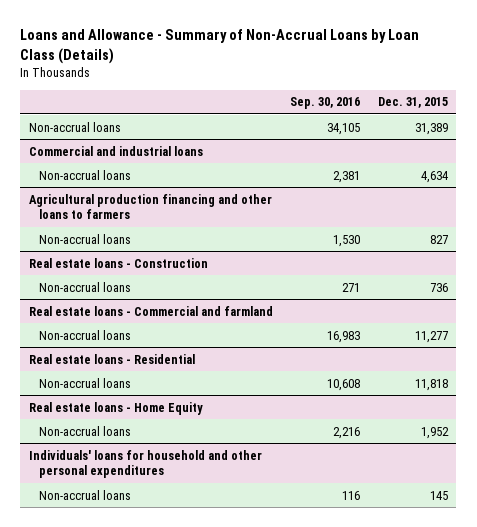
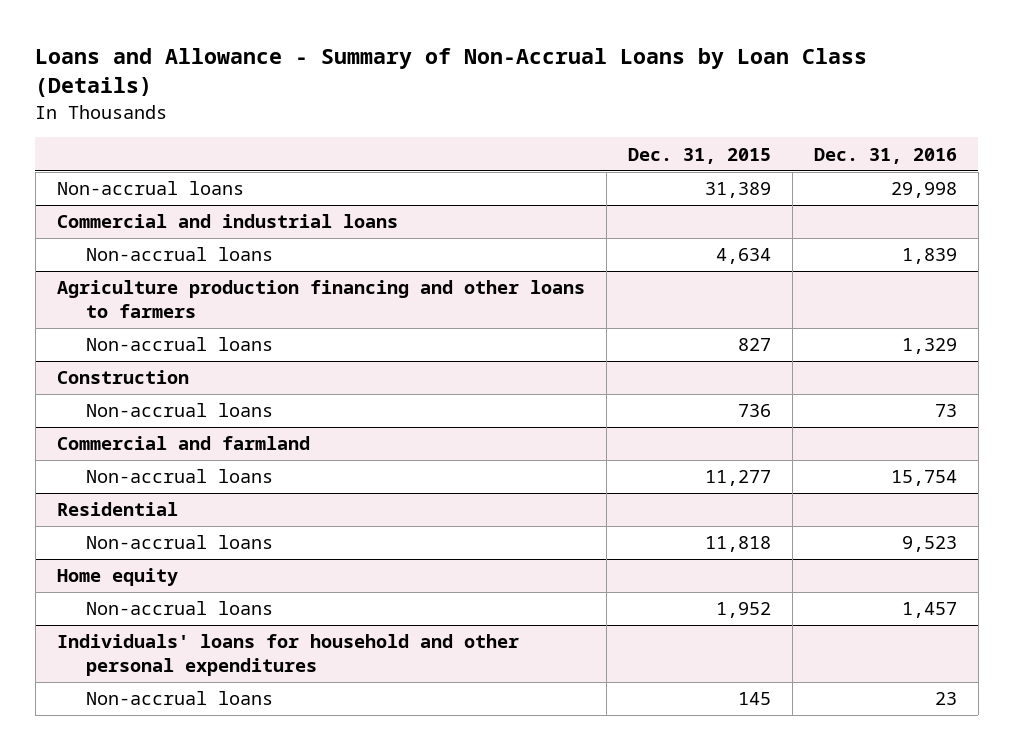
- | Sep. 30, 2016 | Dec. 31, 2015
+ | Dec. 31, 2015 | Dec. 31, 2016
- Agricultural production financing and other loans to farmers
+ Agriculture production financing and other loans to farmers
- Real estate loans - Construction
+ Construction
- Real estate loans - Commercial and farmland
+ Commercial and farmland
- Real estate loans - Residential
+ Residential
- Real estate loans - Home Equity
+ Home equity

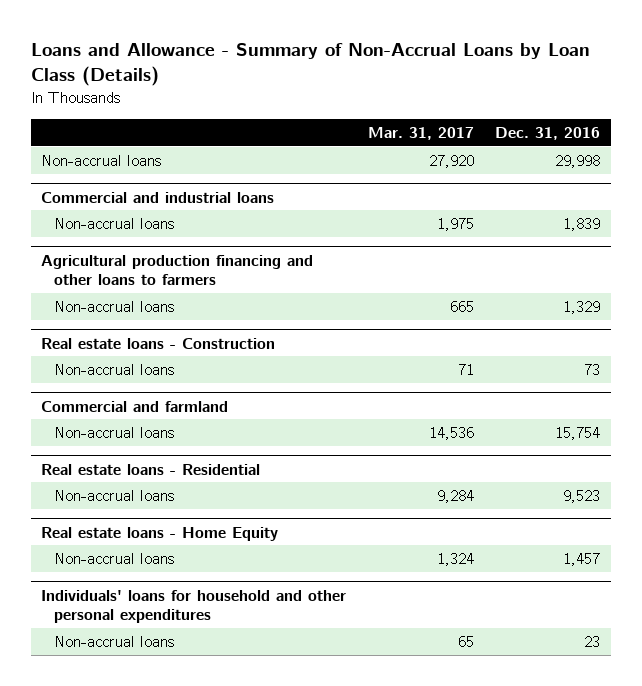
- | Dec. 31, 2015 | Dec. 31, 2016
+ | Mar. 31, 2017 | Dec. 31, 2016
- Agriculture production financing and other loans to farmers
+ Agricultural production financing and other loans to farmers
- Construction
+ Real estate loans - Construction
- Residential
+ Real estate loans - Residential
- Home equity
+ Real estate loans - Home Equity

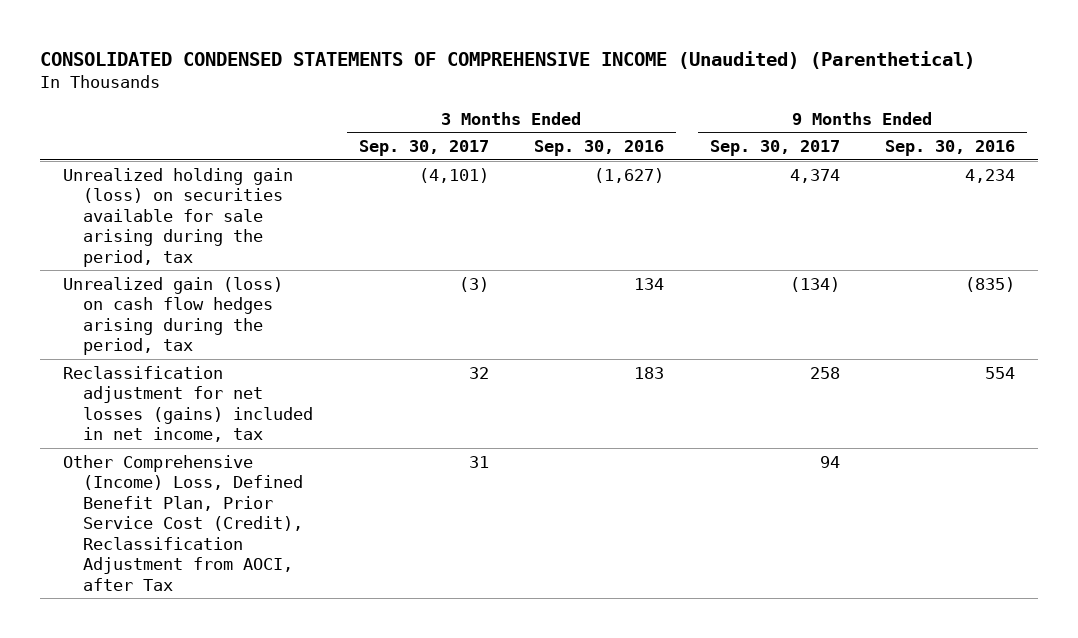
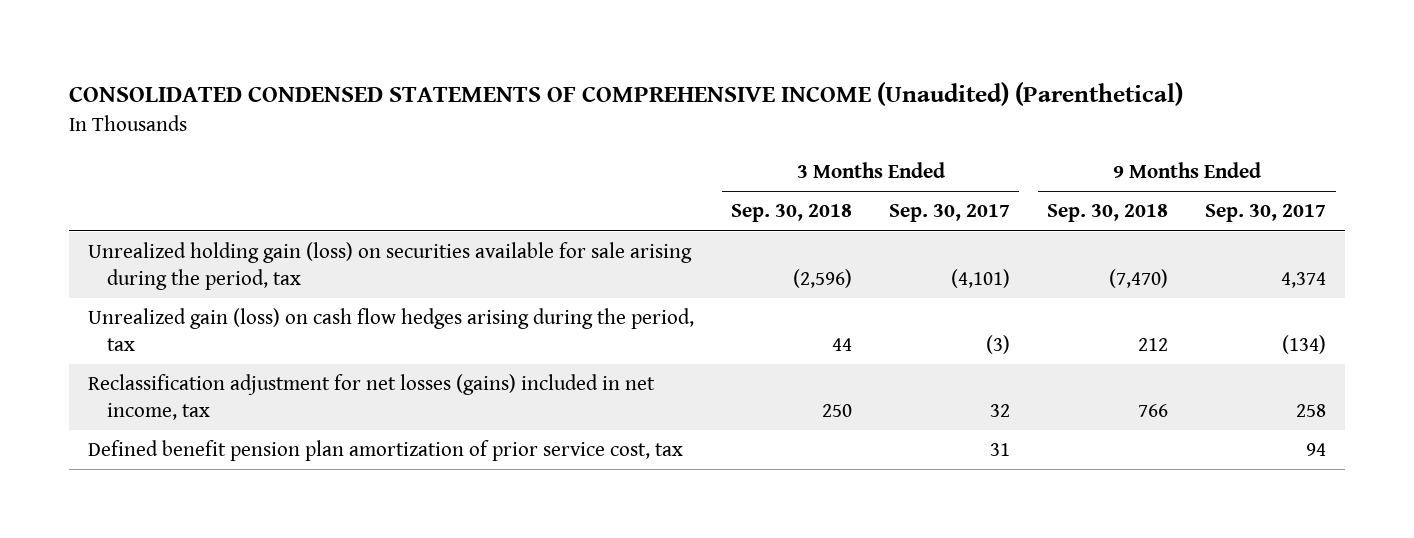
- | 3 Months Ended Sep. 30, 2017 | 3 Months Ended Sep. 30, 2016 | 9 Months Ended Sep. 30, 2017 | 9 Months Ended Sep. 30, 2016
+ | 3 Months Ended Sep. 30, 2018 | 3 Months Ended Sep. 30, 2017 | 9 Months Ended Sep. 30, 2018 | 9 Months Ended Sep. 30, 2017
- Other Comprehensive (Income) Loss, Defined Benefit Plan, Prior Service Cost (Credit), Reclassification Adjustment from AOCI, after Tax | 31 | | 94 |
+ Defined benefit pension plan amortization of prior service cost, tax | | 31 | | 94

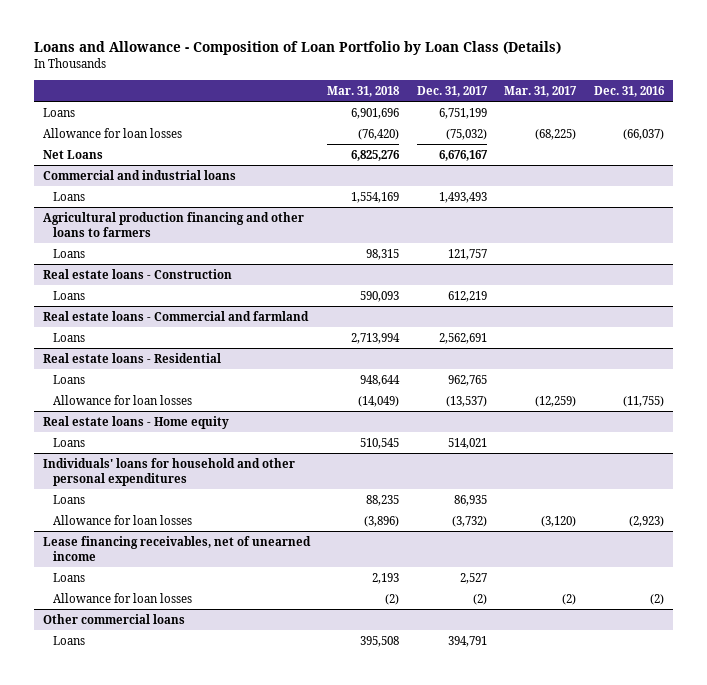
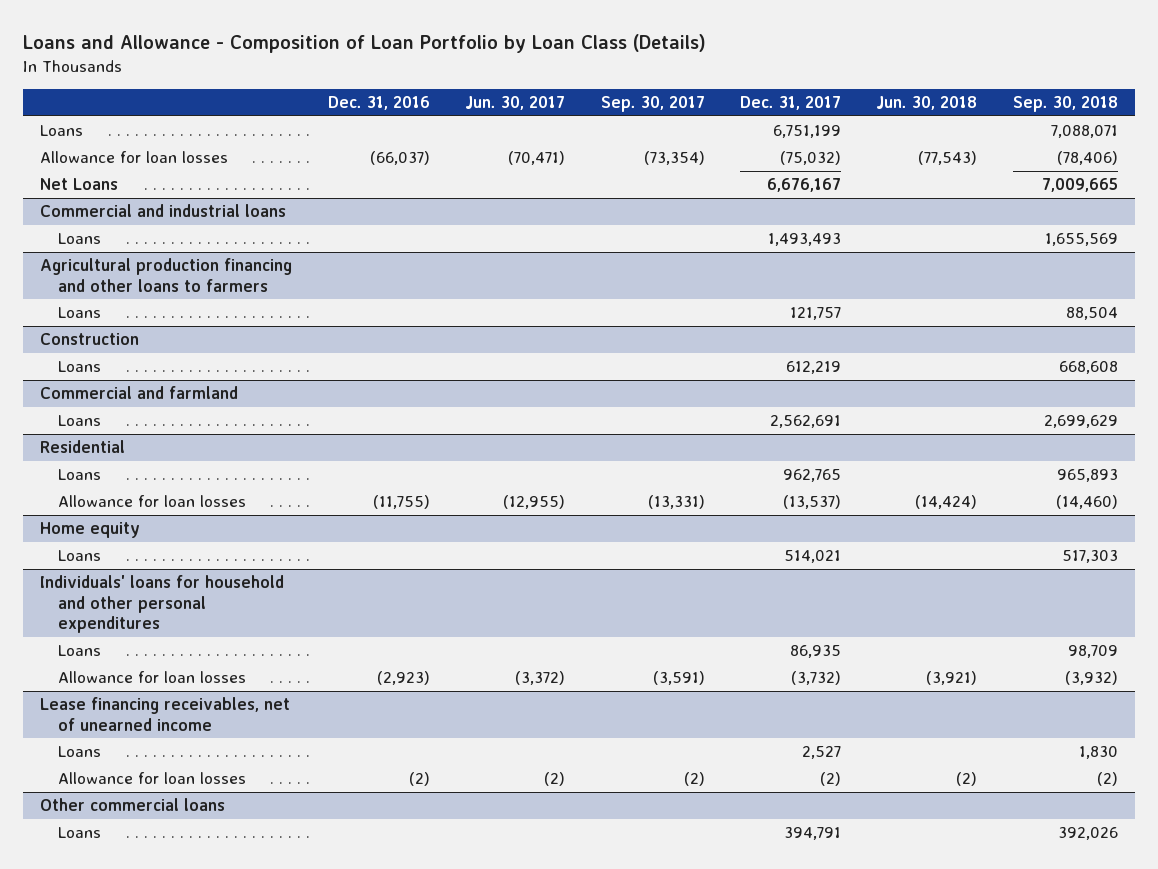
- | Mar. 31, 2018 | Dec. 31, 2017 | Mar. 31, 2017 | Dec. 31, 2016
+ | Dec. 31, 2016 | Jun. 30, 2017 | Sep. 30, 2017 | Dec. 31, 2017 | Jun. 30, 2018 | Sep. 30, 2018
- Real estate loans - Construction
+ Construction
- Real estate loans - Commercial and farmland
+ Commercial and farmland
- Real estate loans - Residential
+ Residential
- Real estate loans - Home equity
+ Home equity

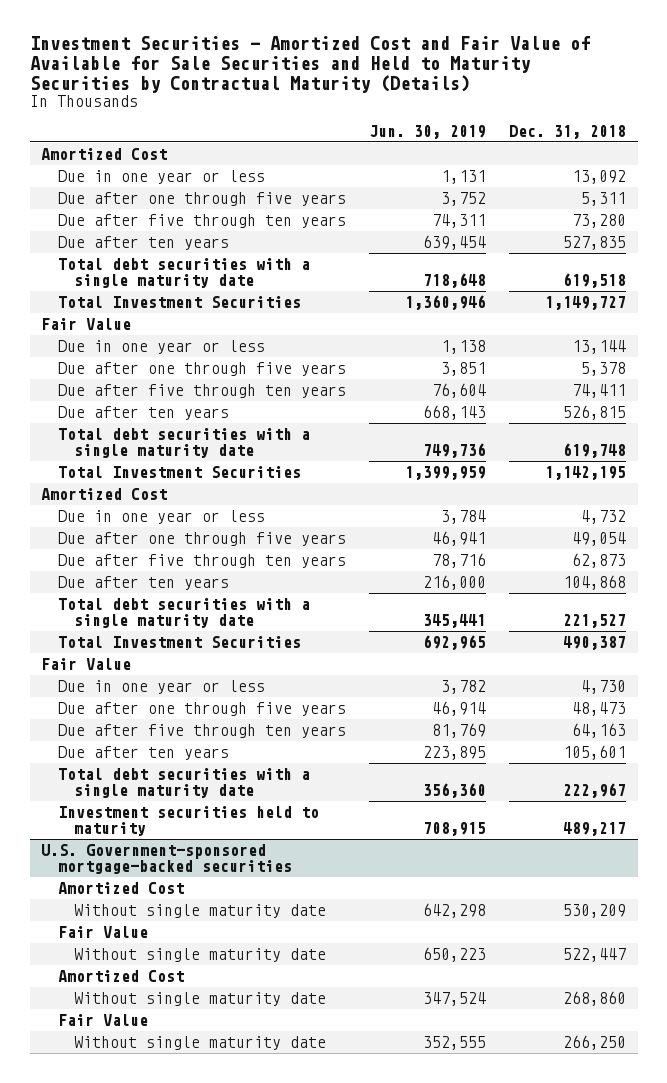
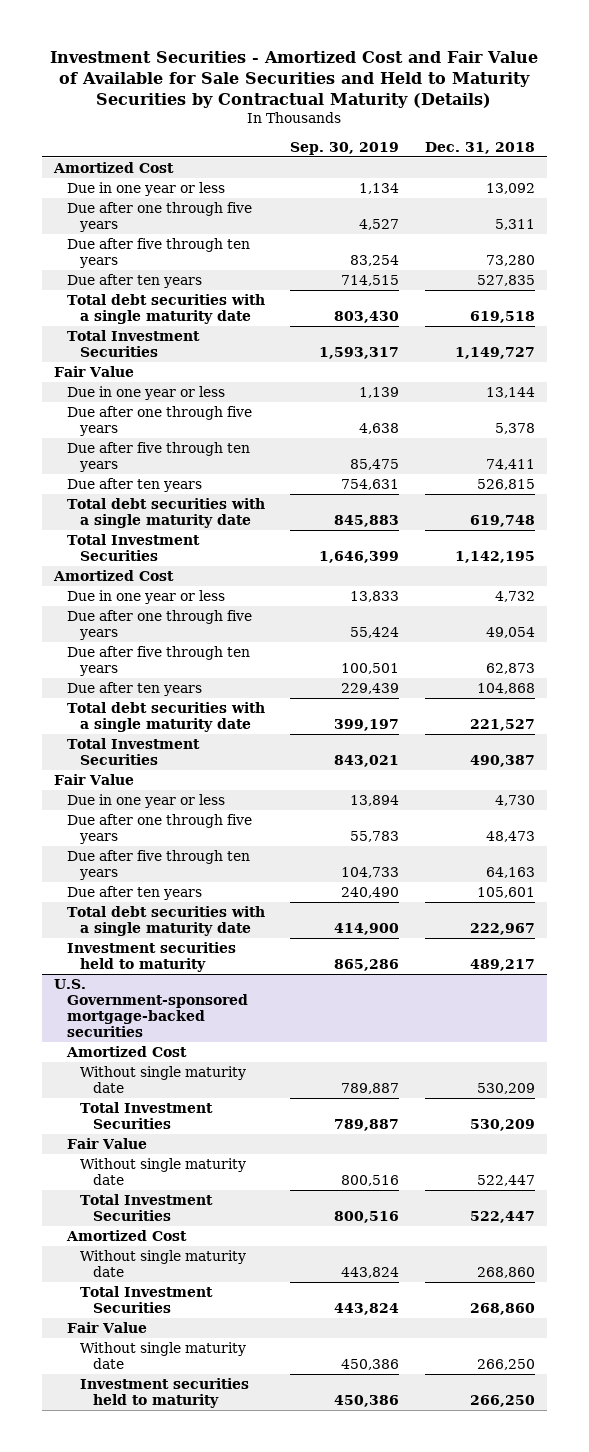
- | Jun. 30, 2019 | Dec. 31, 2018
+ | Sep. 30, 2019 | Dec. 31, 2018
@ U.S. Government-sponsored mortgage-backed securities
+ Total Investment Securities | 789,887 | 530,209
+ Total Investment Securities | 800,516 | 522,447
+ Total Investment Securities | 443,824 | 268,860
+ Investment securities held to maturity | 450,386 | 266,250

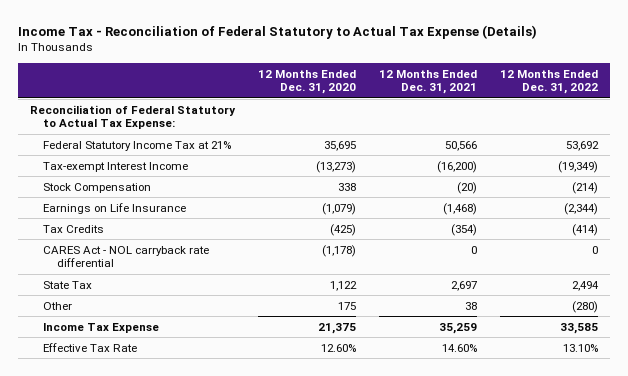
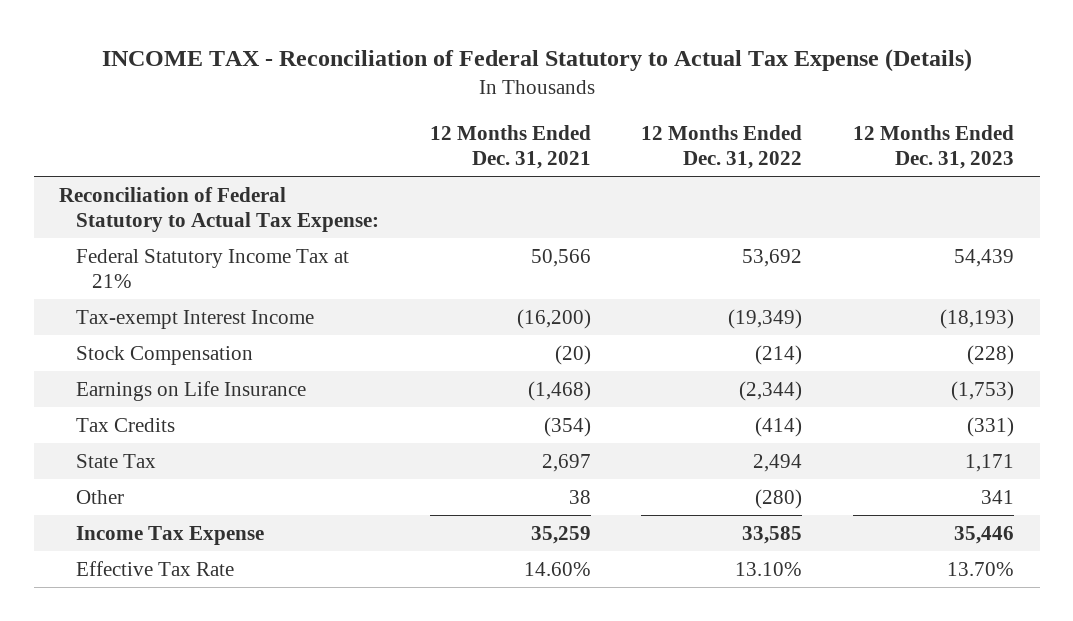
- Income Tax - Reconciliation of Federal Statutory to Actual Tax Expense (Details)
+ INCOME TAX - Reconciliation of Federal Statutory to Actual Tax Expense (Details)
- | 12 Months Ended Dec. 31, 2020 | 12 Months Ended Dec. 31, 2021 | 12 Months Ended Dec. 31, 2022
+ | 12 Months Ended Dec. 31, 2021 | 12 Months Ended Dec. 31, 2022 | 12 Months Ended Dec. 31, 2023
- CARES Act - NOL carryback rate differential | (1,178) | 0 | 0

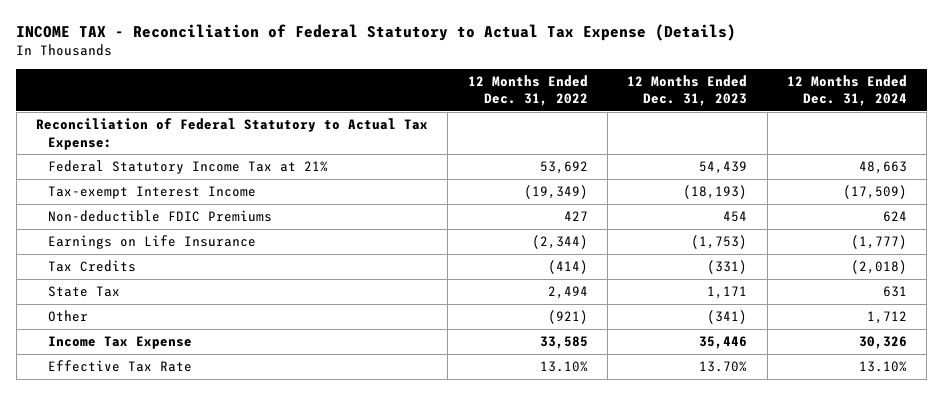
- | 12 Months Ended Dec. 31, 2021 | 12 Months Ended Dec. 31, 2022 | 12 Months Ended Dec. 31, 2023
+ | 12 Months Ended Dec. 31, 2022 | 12 Months Ended Dec. 31, 2023 | 12 Months Ended Dec. 31, 2024
- Stock Compensation | (20) | (214) | (228)
+ Non-deductible FDIC Premiums | 427 | 454 | 624
- Other | 38 | (280) | 341
+ Other | (921) | (341) | 1,712

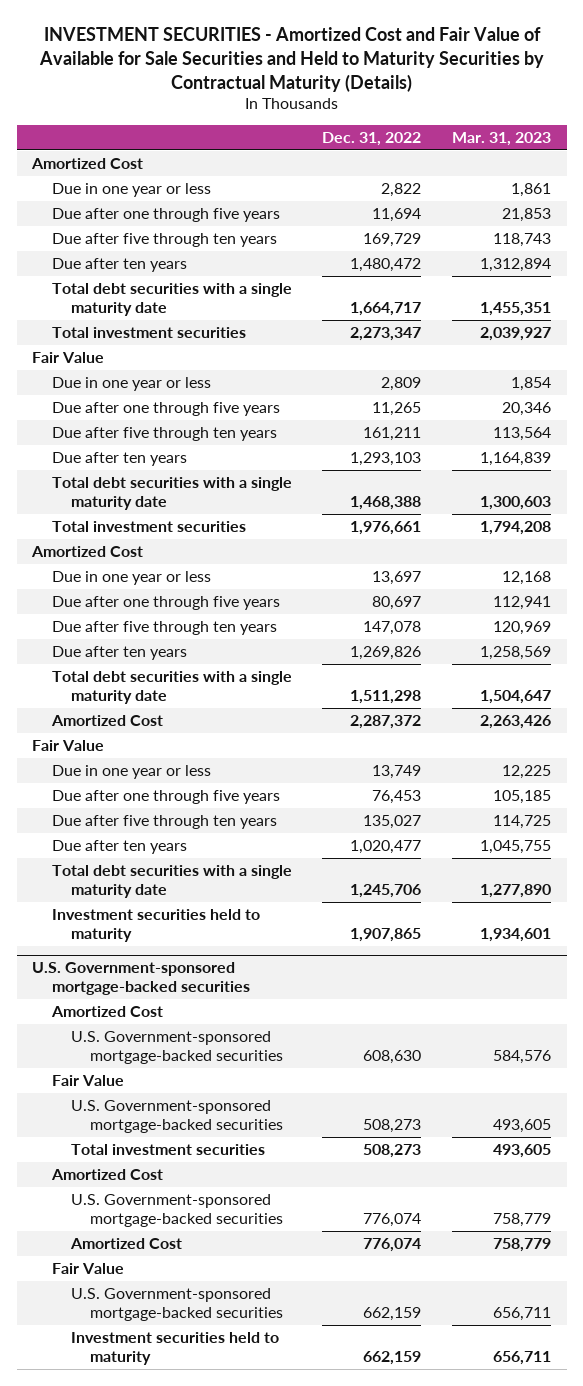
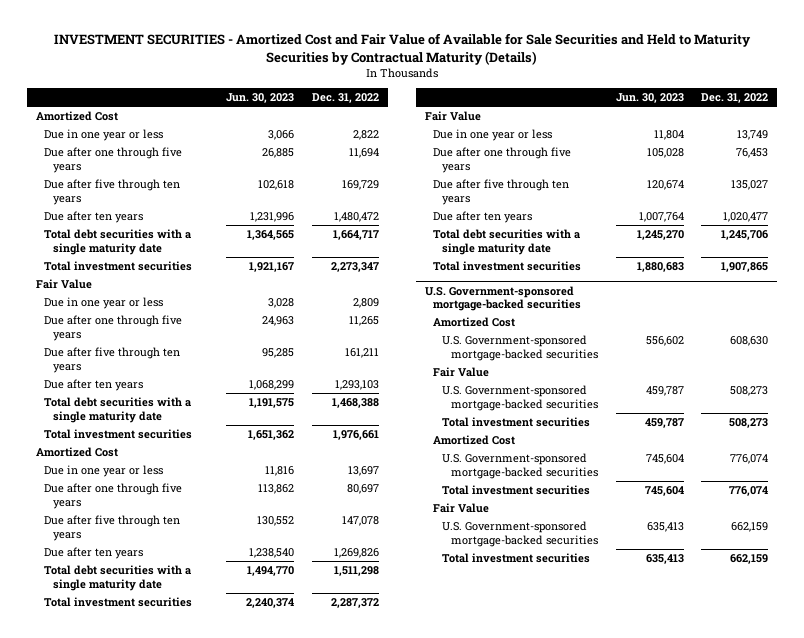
- | Dec. 31, 2022 | Mar. 31, 2023
+ | Jun. 30, 2023 | Dec. 31, 2022
- Amortized Cost | 2,287,372 | 2,263,426
+ Total investment securities | 2,240,374 | 2,287,372
- Investment securities held to maturity | 1,907,865 | 1,934,601
+ Total investment securities | 1,880,683 | 1,907,865
@ U.S. Government-sponsored mortgage-backed securities
- Amortized Cost | 776,074 | 758,779
+ Total investment securities | 745,604 | 776,074
- Investment securities held to maturity | 662,159 | 656,711
+ Total investment securities | 635,413 | 662,159

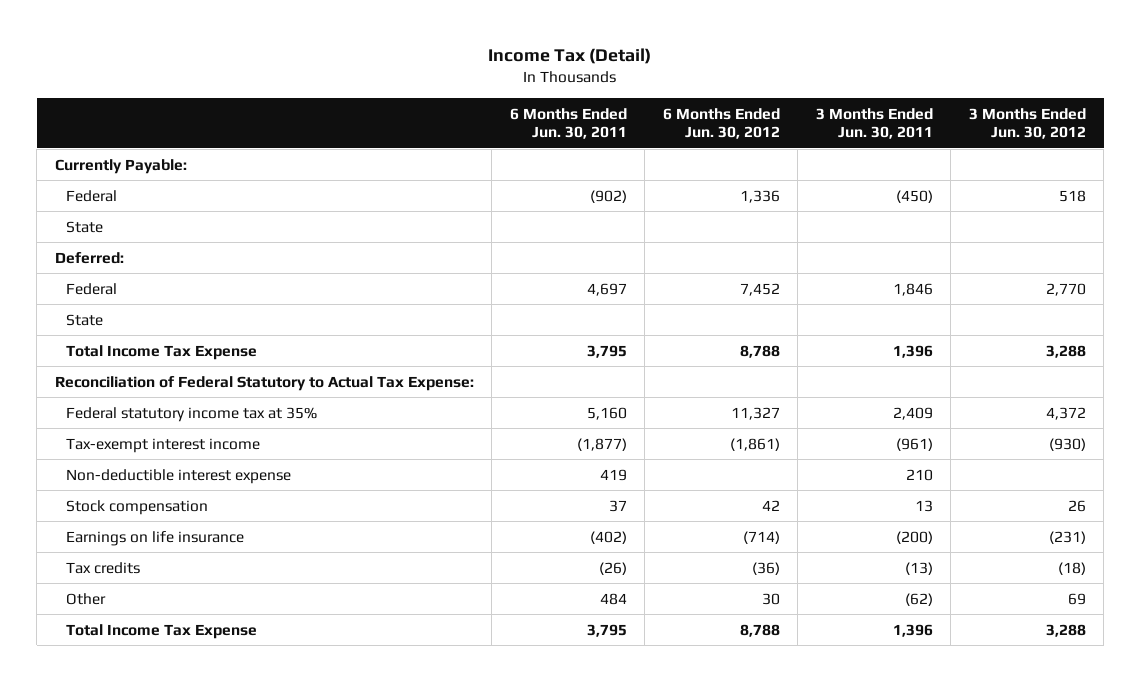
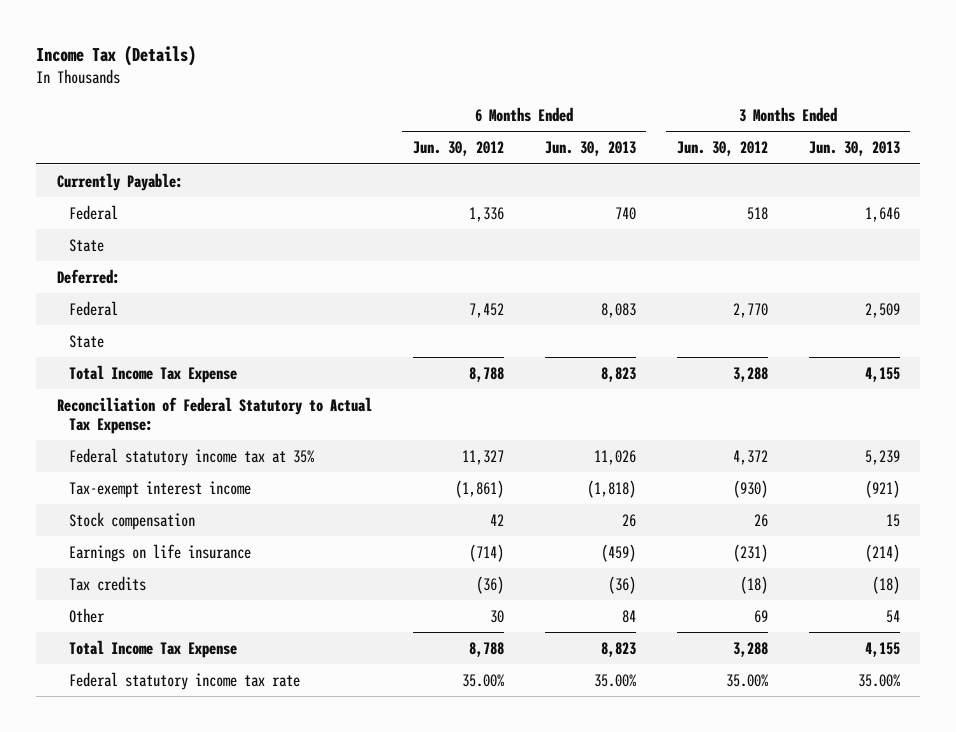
- Income Tax (Detail)
+ Income Tax (Details)
- | 6 Months Ended Jun. 30, 2011 | 6 Months Ended Jun. 30, 2012 | 3 Months Ended Jun. 30, 2011 | 3 Months Ended Jun. 30, 2012
+ | 6 Months Ended Jun. 30, 2012 | 6 Months Ended Jun. 30, 2013 | 3 Months Ended Jun. 30, 2012 | 3 Months Ended Jun. 30, 2013
- Non-deductible interest expense | 419 | | 210 |
+ Federal statutory income tax rate | 35.00% | 35.00% | 35.00% | 35.00%

